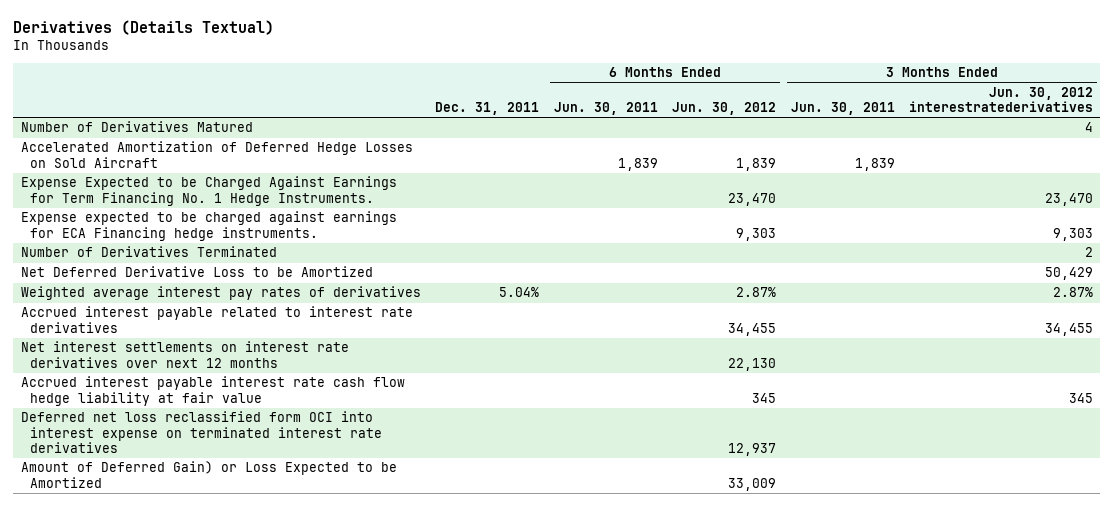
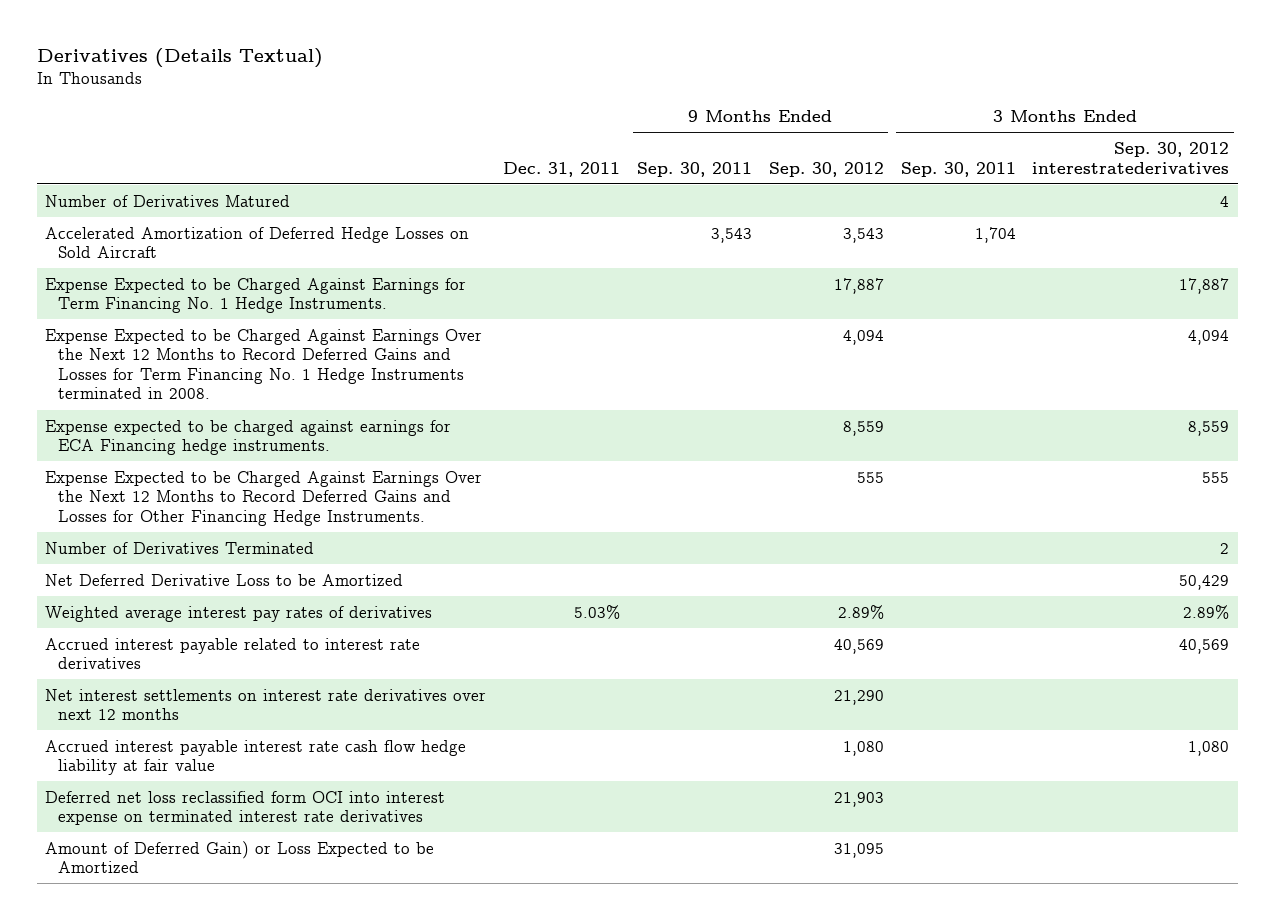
- | Dec. 31, 2011 | 6 Months Ended Jun. 30, 2011 | 6 Months Ended Jun. 30, 2012 | 3 Months Ended Jun. 30, 2011 | 3 Months Ended Jun. 30, 2012 interestratederivatives
+ | Dec. 31, 2011 | 9 Months Ended Sep. 30, 2011 | 9 Months Ended Sep. 30, 2012 | 3 Months Ended Sep. 30, 2011 | 3 Months Ended Sep. 30, 2012 interestratederivatives
+ Expense Expected to be Charged Against Earnings Over the Next 12 Months to Record Deferred Gains and Losses for Term Financing No. 1 Hedge Instruments terminated in 2008. | | | 4,094 | | 4,094
+ Expense Expected to be Charged Against Earnings Over the Next 12 Months to Record Deferred Gains and Losses for Other Financing Hedge Instruments. | | | 555 | | 555
- Weighted average interest pay rates of derivatives | 5.04% | | 2.87% | | 2.87%
+ Weighted average interest pay rates of derivatives | 5.03% | | 2.89% | | 2.89%

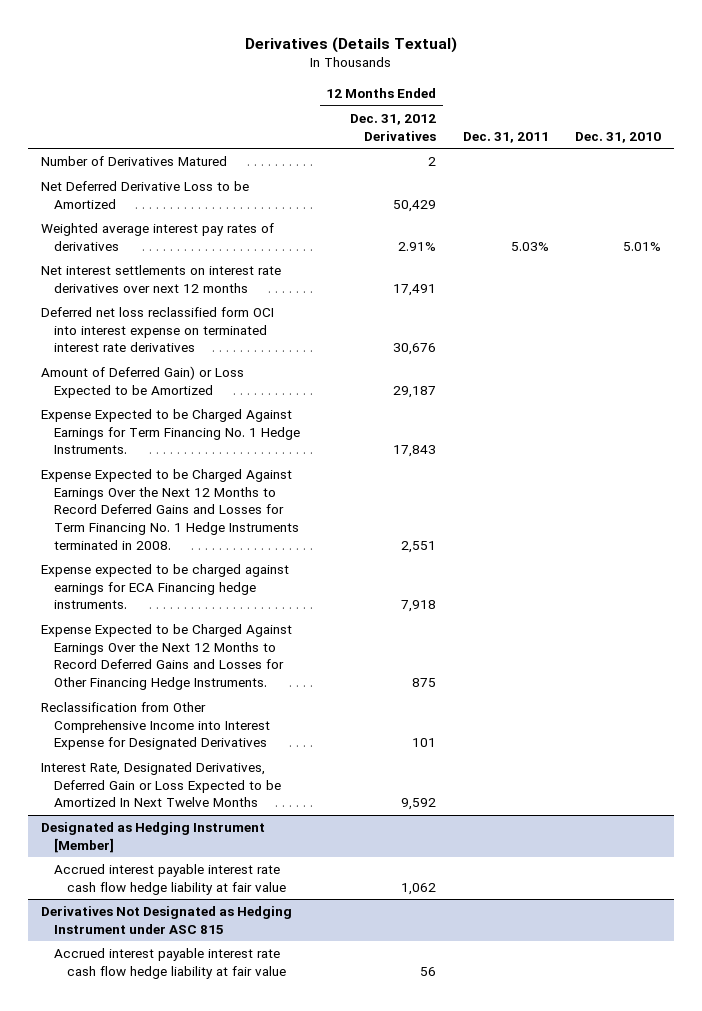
- | Dec. 31, 2011 | 9 Months Ended Sep. 30, 2011 | 9 Months Ended Sep. 30, 2012 | 3 Months Ended Sep. 30, 2011 | 3 Months Ended Sep. 30, 2012 interestratederivatives
+ | 12 Months Ended Dec. 31, 2012 Derivatives | Dec. 31, 2011 | Dec. 31, 2010
- Accelerated Amortization of Deferred Hedge Losses on Sold Aircraft | | 3,543 | 3,543 | 1,704 |
- Number of Derivatives Terminated | | | | | 2
- Accrued interest payable related to interest rate derivatives | | | 40,569 | | 40,569
- Accrued interest payable interest rate cash flow hedge liability at fair value | | | 1,080 | | 1,080
moved down: Expense Expected to be Charged Against Earnings for Term Financing No. 1 Hedge Instruments. | 17,843 | |
moved down: Expense Expected to be Charged Against Earnings Over the Next 12 Months to Record Deferred Gains and Losses for Term Financing No. 1 Hedge Instruments terminated in 2008. | 2,551 | |
moved down: Expense expected to be charged against earnings for ECA Financing hedge instruments. | 7,918 | |
moved down: Expense Expected to be Charged Against Earnings Over the Next 12 Months to Record Deferred Gains and Losses for Other Financing Hedge Instruments. | 875 | |
+ Reclassification from Other Comprehensive Income into Interest Expense for Designated Derivatives | 101 | |
+ Interest Rate, Designated Derivatives, Deferred Gain or Loss Expected to be Amortized In Next Twelve Months | 9,592 | |
+ Designated as Hedging Instrument [Member]
+ Accrued interest payable interest rate cash flow hedge liability at fair value | 1,062 | |
+ Derivatives Not Designated as Hedging Instrument under ASC 815
+ Accrued interest payable interest rate cash flow hedge liability at fair value | 56 | |

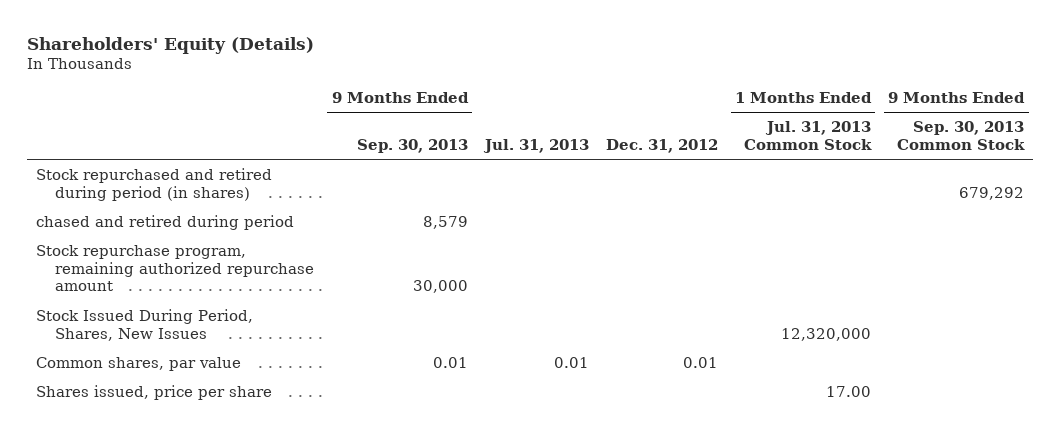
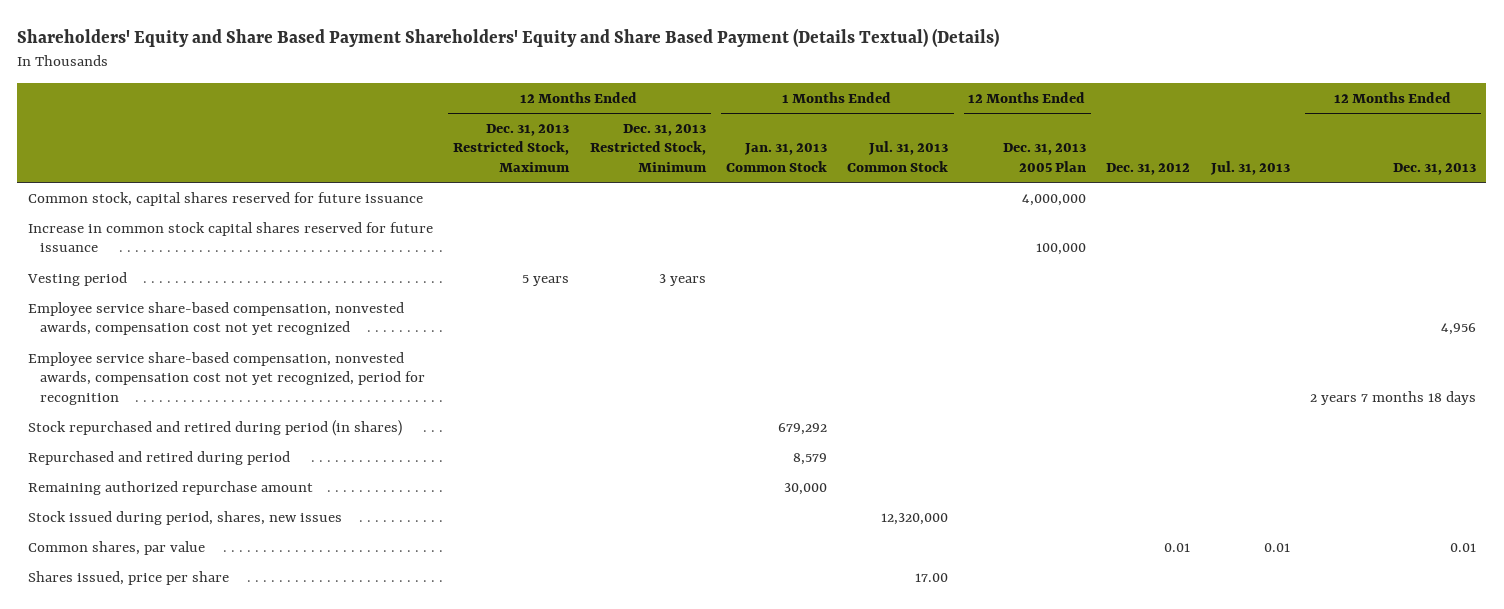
- Shareholders' Equity (Details)
+ Shareholders' Equity and Share Based Payment Shareholders' Equity and Share Based Payment (Details Textual) (Details)
- | 9 Months Ended Sep. 30, 2013 | Jul. 31, 2013 | Dec. 31, 2012 | 1 Months Ended Jul. 31, 2013 Common Stock | 9 Months Ended Sep. 30, 2013 Common Stock
+ | 12 Months Ended Dec. 31, 2013 Restricted Stock, Maximum | 12 Months Ended Dec. 31, 2013 Restricted Stock, Minimum | 1 Months Ended Jan. 31, 2013 Common Stock | 1 Months Ended Jul. 31, 2013 Common Stock | 12 Months Ended Dec. 31, 2013 2005 Plan | Dec. 31, 2012 | Jul. 31, 2013 | 12 Months Ended Dec. 31, 2013
+ Common stock, capital shares reserved for future issuance | | | | | 4,000,000 | | |
+ Increase in common stock capital shares reserved for future issuance | | | | | 100,000 | | |
+ Vesting period | 5 years | 3 years | | | | | |
+ Employee service share-based compensation, nonvested awards, compensation cost not yet recognized | | | | | | | | 4,956
+ Employee service share-based compensation, nonvested awards, compensation cost not yet recognized, period for recognition | | | | | | | | 2 years 7 months 18 days
- chased and retired during period | 8,579 | | | |
- Stock repurchase program, remaining authorized repurchase amount | 30,000 | | | |
- Stock Issued During Period, Shares, New Issues | | | | 12,320,000 |
+ Repurchased and retired during period | | | 8,579 | | | | |
+ Remaining authorized repurchase amount | | | 30,000 | | | | |
+ Stock issued during period, shares, new issues | | | | 12,320,000 | | | |

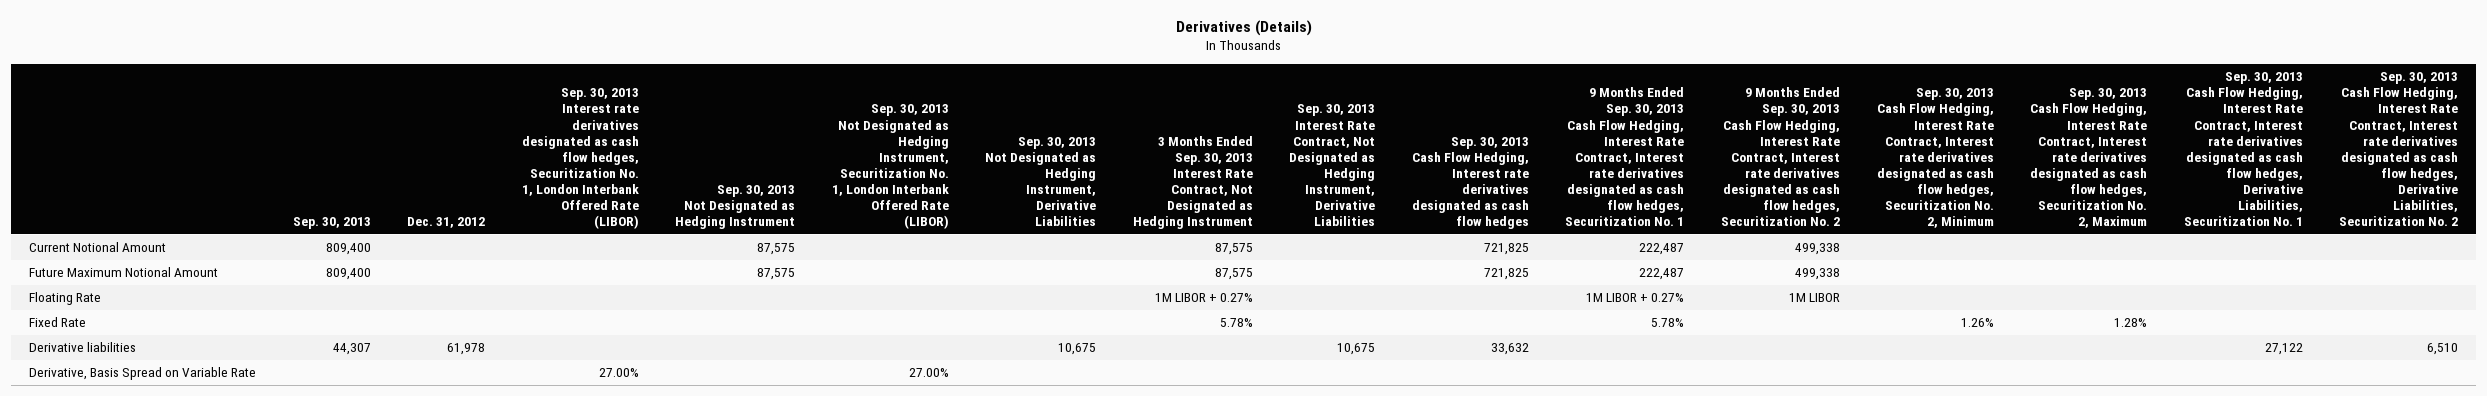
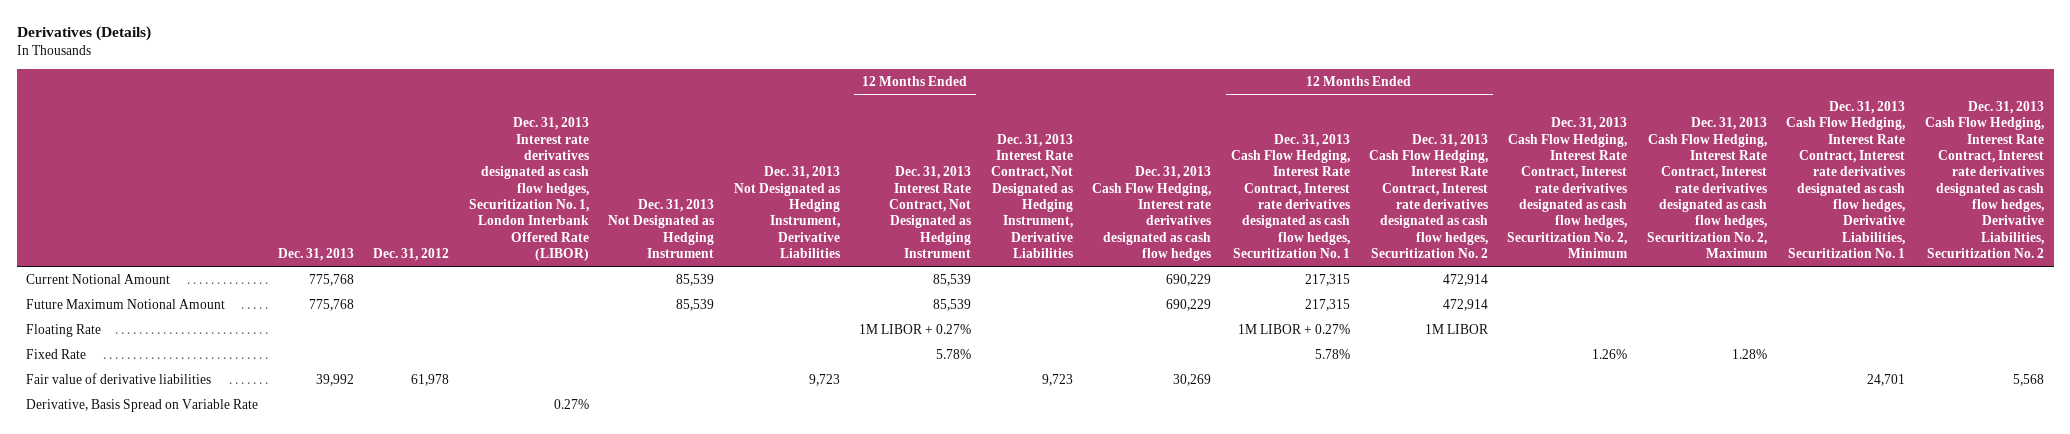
- | Sep. 30, 2013 | Dec. 31, 2012 | Sep. 30, 2013 Interest rate derivatives designated as cash flow hedges, Securitization No. 1, London Interbank Offered Rate (LIBOR) | Sep. 30, 2013 Not Designated as Hedging Instrument | Sep. 30, 2013 Not Designated as Hedging Instrument, Securitization No. 1, London Interbank Offered Rate (LIBOR) | Sep. 30, 2013 Not Designated as Hedging Instrument, Derivative Liabilities | 3 Months Ended Sep. 30, 2013 Interest Rate Contract, Not Designated as Hedging Instrument | Sep. 30, 2013 Interest Rate Contract, Not Designated as Hedging Instrument, Derivative Liabilities | Sep. 30, 2013 Cash Flow Hedging, Interest rate derivatives designated as cash flow hedges | 9 Months Ended Sep. 30, 2013 Cash Flow Hedging, Interest Rate Contract, Interest rate derivatives designated as cash flow hedges, Securitization No. 1 | 9 Months Ended Sep. 30, 2013 Cash Flow Hedging, Interest Rate Contract, Interest rate derivatives designated as cash flow hedges, Securitization No. 2 | Sep. 30, 2013 Cash Flow Hedging, Interest Rate Contract, Interest rate derivatives designated as cash flow hedges, Securitization No. 2, Minimum | Sep. 30, 2013 Cash Flow Hedging, Interest Rate Contract, Interest rate derivatives designated as cash flow hedges, Securitization No. 2, Maximum | Sep. 30, 2013 Cash Flow Hedging, Interest Rate Contract, Interest rate derivatives designated as cash flow hedges, Derivative Liabilities, Securitization No. 1 | Sep. 30, 2013 Cash Flow Hedging, Interest Rate Contract, Interest rate derivatives designated as cash flow hedges, Derivative Liabilities, Securitization No. 2
+ | Dec. 31, 2013 | Dec. 31, 2012 | Dec. 31, 2013 Interest rate derivatives designated as cash flow hedges, Securitization No. 1, London Interbank Offered Rate (LIBOR) | Dec. 31, 2013 Not Designated as Hedging Instrument | Dec. 31, 2013 Not Designated as Hedging Instrument, Derivative Liabilities | 12 Months Ended Dec. 31, 2013 Interest Rate Contract, Not Designated as Hedging Instrument | Dec. 31, 2013 Interest Rate Contract, Not Designated as Hedging Instrument, Derivative Liabilities | Dec. 31, 2013 Cash Flow Hedging, Interest rate derivatives designated as cash flow hedges | 12 Months Ended Dec. 31, 2013 Cash Flow Hedging, Interest Rate Contract, Interest rate derivatives designated as cash flow hedges, Securitization No. 1 | 12 Months Ended Dec. 31, 2013 Cash Flow Hedging, Interest Rate Contract, Interest rate derivatives designated as cash flow hedges, Securitization No. 2 | Dec. 31, 2013 Cash Flow Hedging, Interest Rate Contract, Interest rate derivatives designated as cash flow hedges, Securitization No. 2, Minimum | Dec. 31, 2013 Cash Flow Hedging, Interest Rate Contract, Interest rate derivatives designated as cash flow hedges, Securitization No. 2, Maximum | Dec. 31, 2013 Cash Flow Hedging, Interest Rate Contract, Interest rate derivatives designated as cash flow hedges, Derivative Liabilities, Securitization No. 1 | Dec. 31, 2013 Cash Flow Hedging, Interest Rate Contract, Interest rate derivatives designated as cash flow hedges, Derivative Liabilities, Securitization No. 2
- Derivative liabilities | 44,307 | 61,978 | | | | 10,675 | | 10,675 | 33,632 | | | | | 27,122 | 6,510
+ Fair value of derivative liabilities | 39,992 | 61,978 | | | 9,723 | | 9,723 | 30,269 | | | | | 24,701 | 5,568

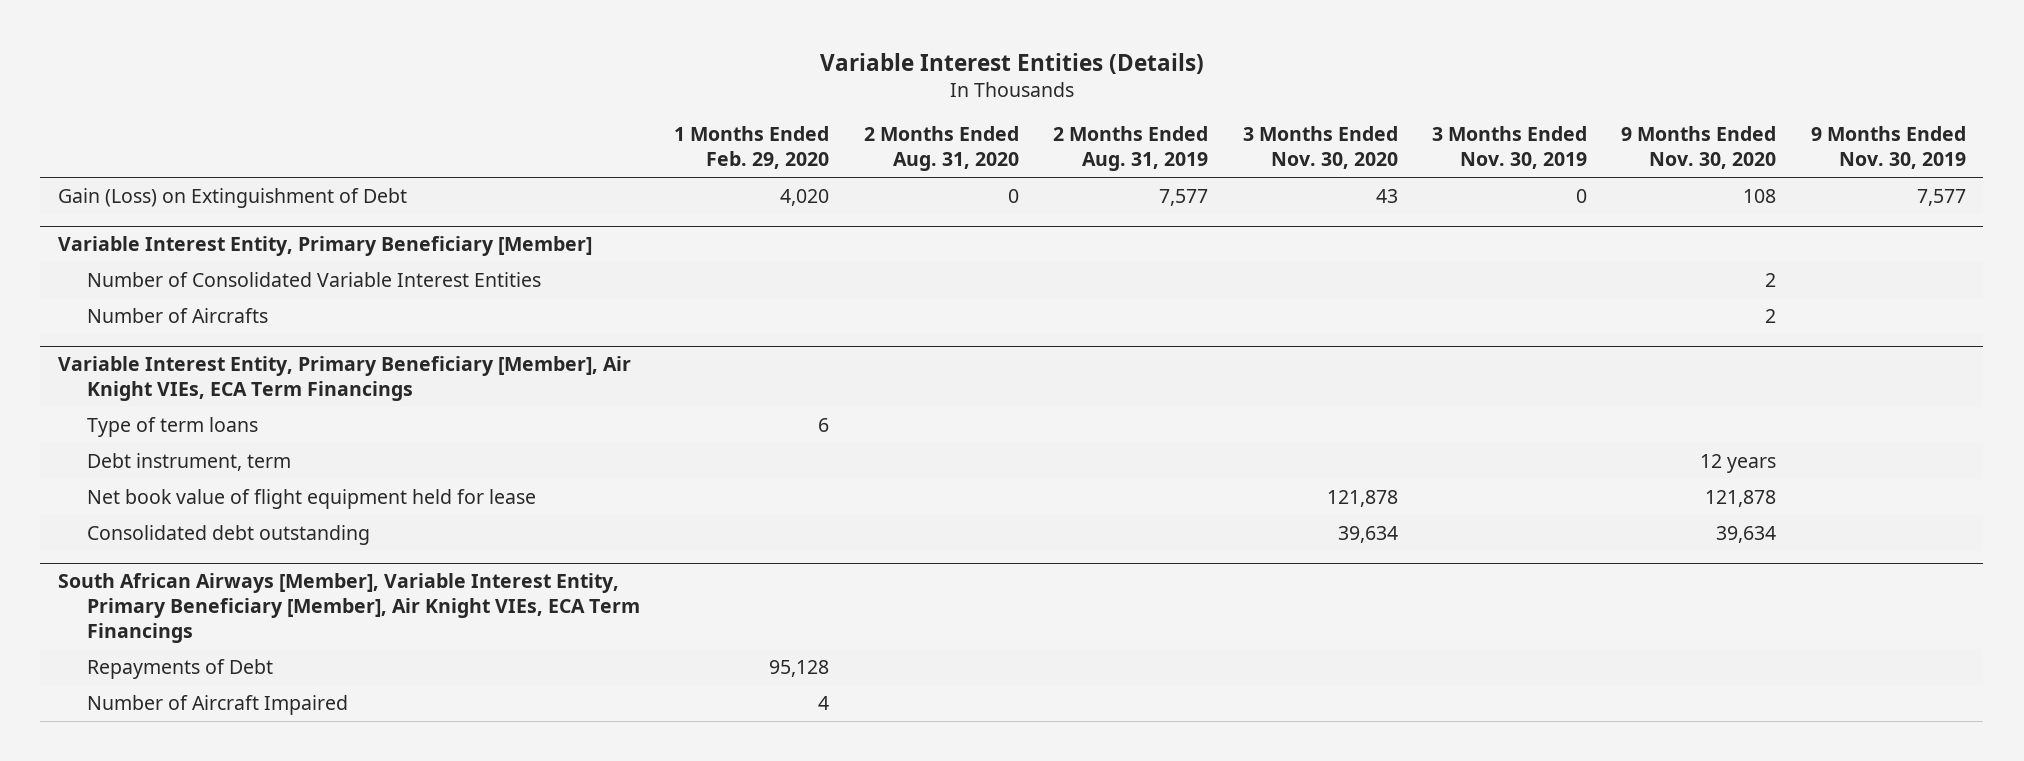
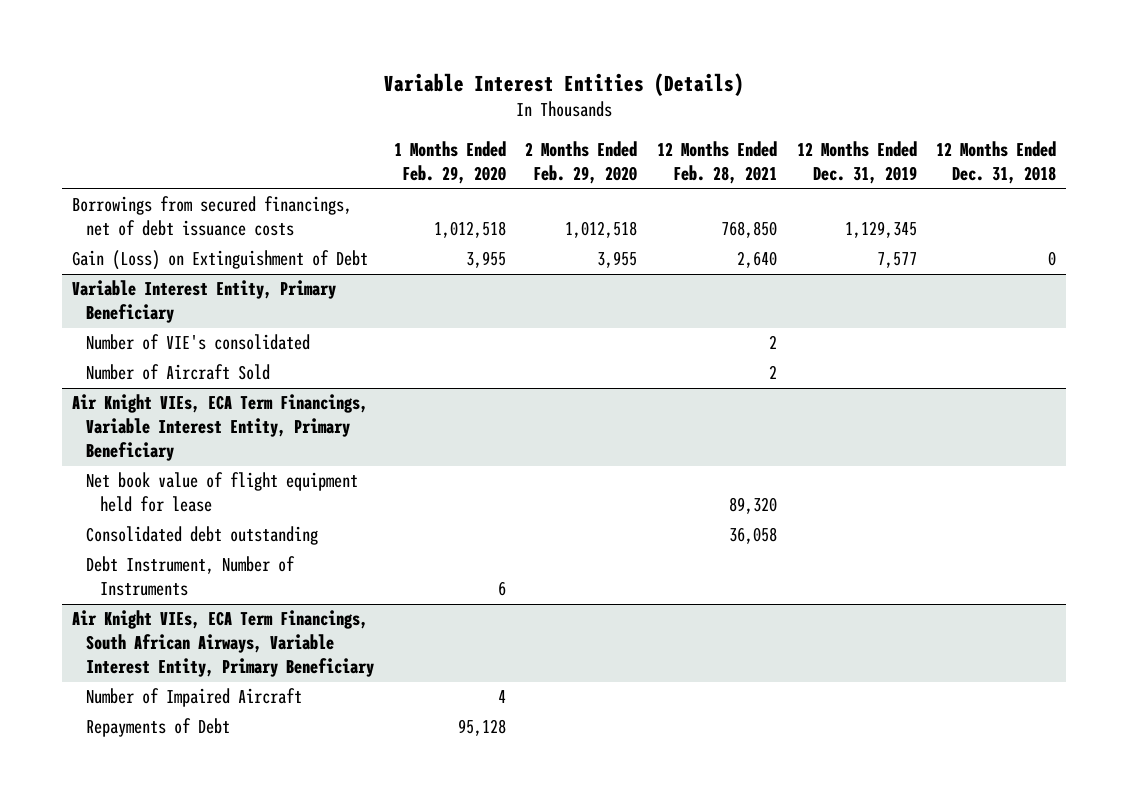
- | 1 Months Ended Feb. 29, 2020 | 2 Months Ended Aug. 31, 2020 | 2 Months Ended Aug. 31, 2019 | 3 Months Ended Nov. 30, 2020 | 3 Months Ended Nov. 30, 2019 | 9 Months Ended Nov. 30, 2020 | 9 Months Ended Nov. 30, 2019
+ | 1 Months Ended Feb. 29, 2020 | 2 Months Ended Feb. 29, 2020 | 12 Months Ended Feb. 28, 2021 | 12 Months Ended Dec. 31, 2019 | 12 Months Ended Dec. 31, 2018
- Gain (Loss) on Extinguishment of Debt | 4,020 | 0 | 7,577 | 43 | 0 | 108 | 7,577
- Variable Interest Entity, Primary Beneficiary [Member]
- Number of Consolidated Variable Interest Entities | | | | | | 2 |
- Number of Aircrafts | | | | | | 2 |
- Variable Interest Entity, Primary Beneficiary [Member], Air Knight VIEs, ECA Term Financings
- Type of term loans | 6 | | | | | |
- Debt instrument, term | | | | | | 12 years |
+ Borrowings from secured financings, net of debt issuance costs | 1,012,518 | 1,012,518 | 768,850 | 1,129,345 |
+ Gain (Loss) on Extinguishment of Debt | 3,955 | 3,955 | 2,640 | 7,577 | 0
+ Variable Interest Entity, Primary Beneficiary
+ Number of VIE's consolidated | | | 2 | |
+ Number of Aircraft Sold | | | 2 | |
+ Air Knight VIEs, ECA Term Financings, Variable Interest Entity, Primary Beneficiary
- South African Airways [Member], Variable Interest Entity, Primary Beneficiary [Member], Air Knight VIEs, ECA Term Financings
+ Debt Instrument, Number of Instruments | 6 | | | |
+ Air Knight VIEs, ECA Term Financings, South African Airways, Variable Interest Entity, Primary Beneficiary
+ Number of Impaired Aircraft | 4 | | | |
- Number of Aircraft Impaired | 4 | | | | | |

